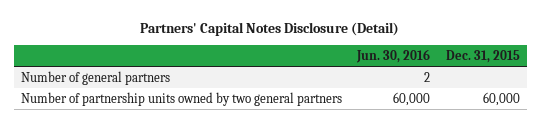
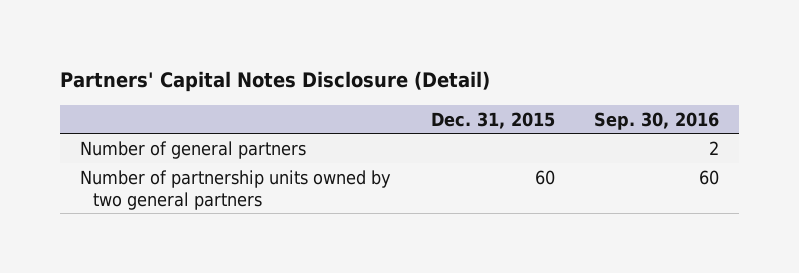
- | Jun. 30, 2016 | Dec. 31, 2015
+ | Dec. 31, 2015 | Sep. 30, 2016
- Number of partnership units owned by two general partners | 60,000 | 60,000
+ Number of partnership units owned by two general partners | 60 | 60

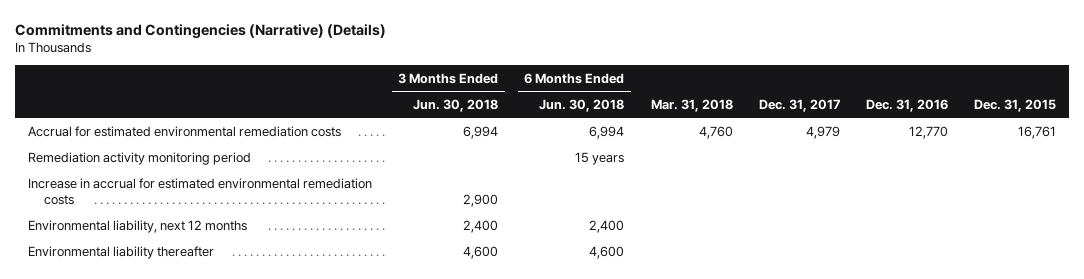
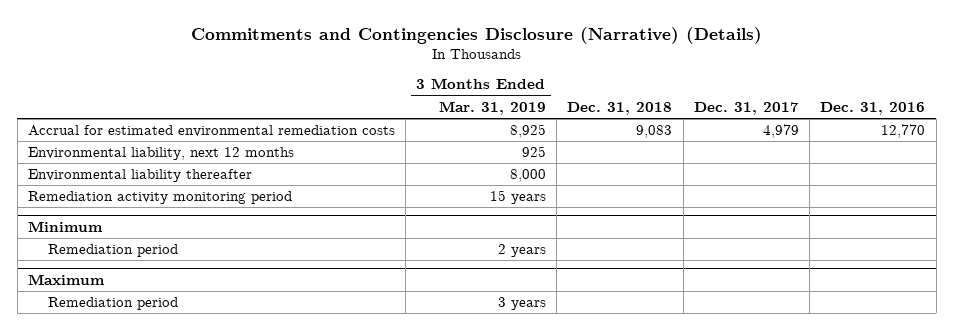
- Commitments and Contingencies (Narrative) (Details)
+ Commitments and Contingencies Disclosure (Narrative) (Details)
- | 3 Months Ended Jun. 30, 2018 | 6 Months Ended Jun. 30, 2018 | Mar. 31, 2018 | Dec. 31, 2017 | Dec. 31, 2016 | Dec. 31, 2015
+ | 3 Months Ended Mar. 31, 2019 | Dec. 31, 2018 | Dec. 31, 2017 | Dec. 31, 2016
- Increase in accrual for estimated environmental remediation costs | 2,900 | | | | |
moved down: Remediation activity monitoring period | 15 years | | |
+ Minimum
+ Remediation period | 2 years | | |
+ Maximum
+ Remediation period | 3 years | | |

